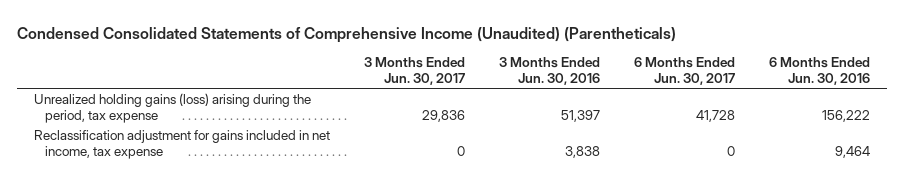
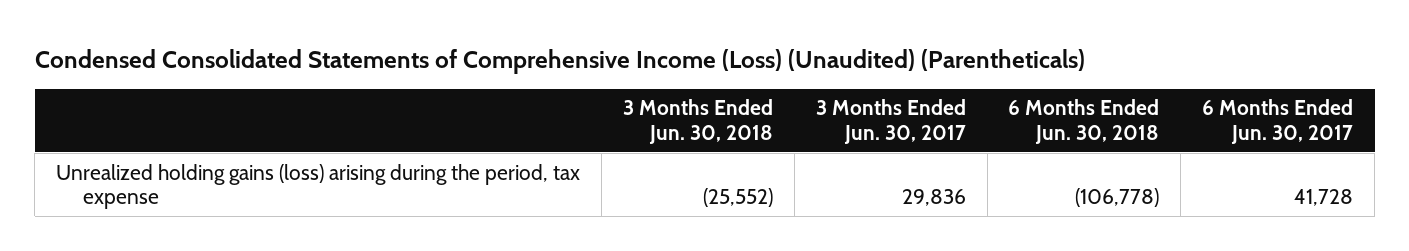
- Condensed Consolidated Statements of Comprehensive Income (Unaudited) (Parentheticals)
+ Condensed Consolidated Statements of Comprehensive Income (Loss) (Unaudited) (Parentheticals)
- | 3 Months Ended Jun. 30, 2017 | 3 Months Ended Jun. 30, 2016 | 6 Months Ended Jun. 30, 2017 | 6 Months Ended Jun. 30, 2016
+ | 3 Months Ended Jun. 30, 2018 | 3 Months Ended Jun. 30, 2017 | 6 Months Ended Jun. 30, 2018 | 6 Months Ended Jun. 30, 2017
- Reclassification adjustment for gains included in net income, tax expense | 0 | 3,838 | 0 | 9,464

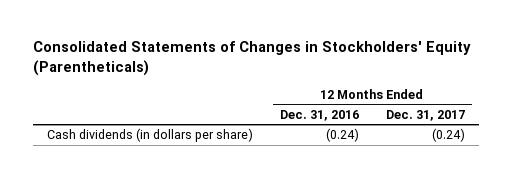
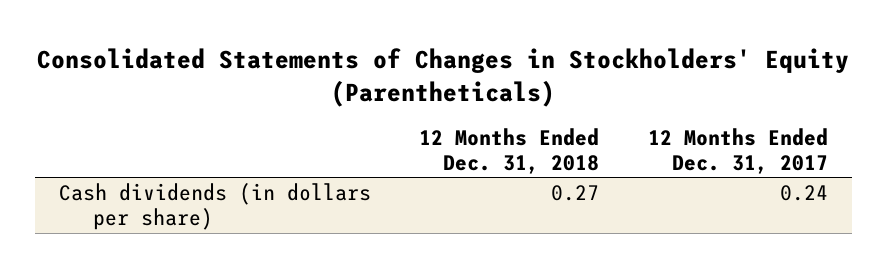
- | 12 Months Ended Dec. 31, 2016 | 12 Months Ended Dec. 31, 2017
+ | 12 Months Ended Dec. 31, 2018 | 12 Months Ended Dec. 31, 2017
- Cash dividends (in dollars per share) | (0.24) | (0.24)
+ Cash dividends (in dollars per share) | 0.27 | 0.24

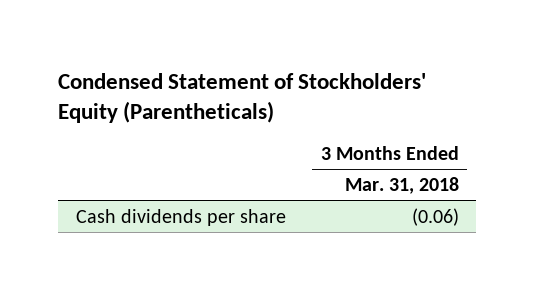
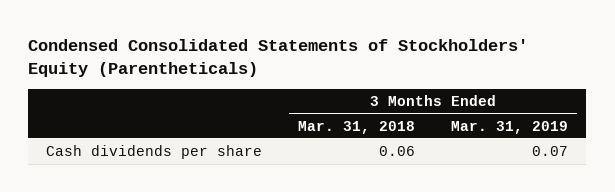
- Condensed Statement of Stockholders' Equity (Parentheticals)
+ Condensed Consolidated Statements of Stockholders' Equity (Parentheticals)
- | 3 Months Ended Mar. 31, 2018
+ | 3 Months Ended Mar. 31, 2018 | 3 Months Ended Mar. 31, 2019
- Cash dividends per share | (0.06)
+ Cash dividends per share | 0.06 | 0.07

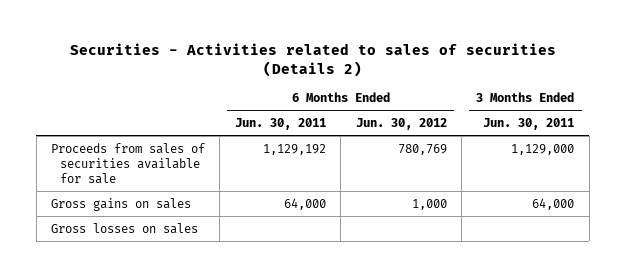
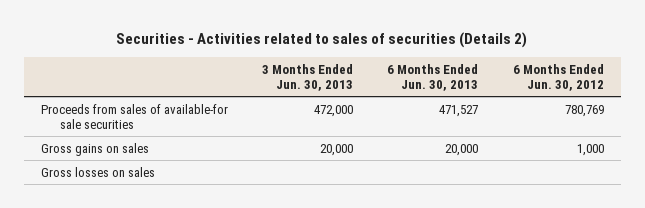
- | 6 Months Ended Jun. 30, 2011 | 6 Months Ended Jun. 30, 2012 | 3 Months Ended Jun. 30, 2011
+ | 3 Months Ended Jun. 30, 2013 | 6 Months Ended Jun. 30, 2013 | 6 Months Ended Jun. 30, 2012
- Proceeds from sales of securities available for sale | 1,129,192 | 780,769 | 1,129,000
+ Proceeds from sales of available-for sale securities | 472,000 | 471,527 | 780,769

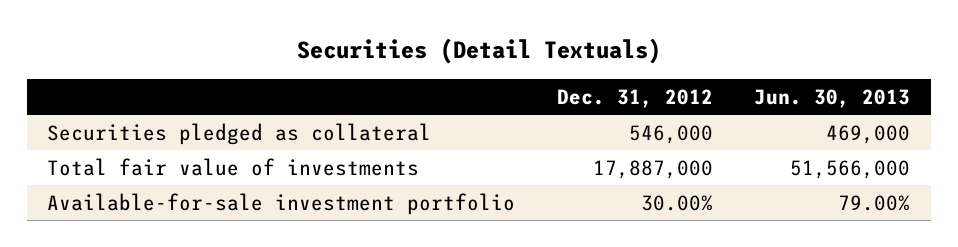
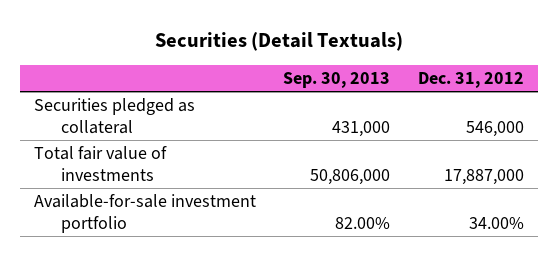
- | Dec. 31, 2012 | Jun. 30, 2013
+ | Sep. 30, 2013 | Dec. 31, 2012
- Available-for-sale investment portfolio | 30.00% | 79.00%
+ Available-for-sale investment portfolio | 82.00% | 34.00%

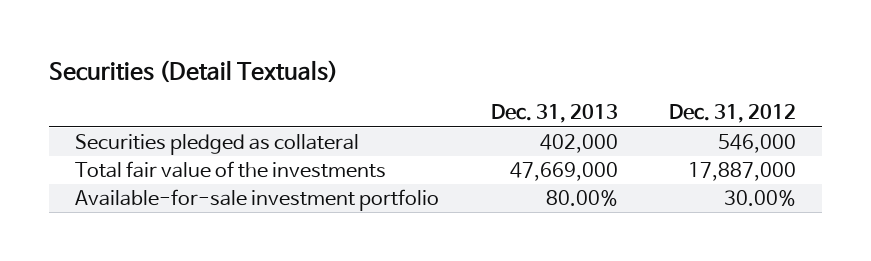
- | Sep. 30, 2013 | Dec. 31, 2012
+ | Dec. 31, 2013 | Dec. 31, 2012
- Total fair value of investments | 50,806,000 | 17,887,000
- Available-for-sale investment portfolio | 82.00% | 34.00%
+ Total fair value of the investments | 47,669,000 | 17,887,000
+ Available-for-sale investment portfolio | 80.00% | 30.00%

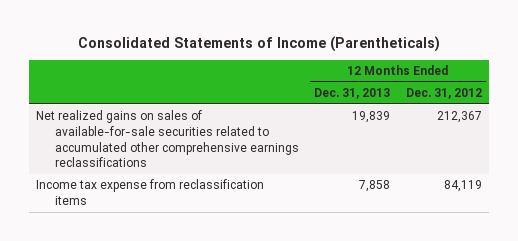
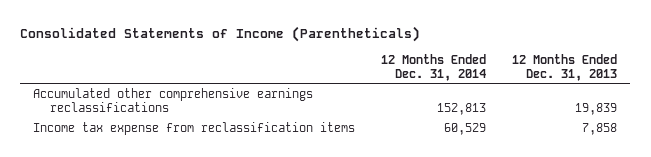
- | 12 Months Ended Dec. 31, 2013 | 12 Months Ended Dec. 31, 2012
+ | 12 Months Ended Dec. 31, 2014 | 12 Months Ended Dec. 31, 2013
- Net realized gains on sales of available-for-sale securities related to accumulated other comprehensive earnings reclassifications | 19,839 | 212,367
+ Accumulated other comprehensive earnings reclassifications | 152,813 | 19,839

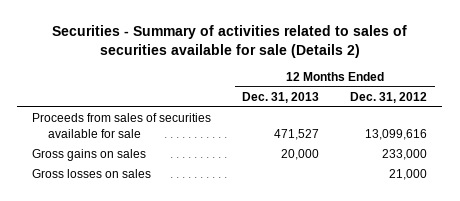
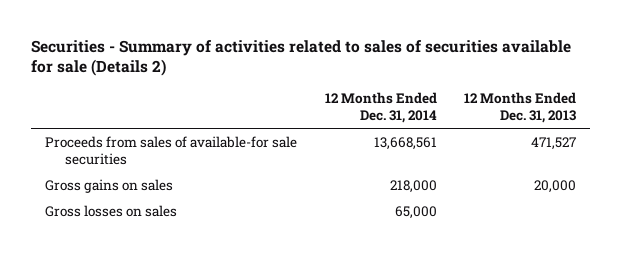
- | 12 Months Ended Dec. 31, 2013 | 12 Months Ended Dec. 31, 2012
+ | 12 Months Ended Dec. 31, 2014 | 12 Months Ended Dec. 31, 2013
- Proceeds from sales of securities available for sale | 471,527 | 13,099,616
+ Proceeds from sales of available-for sale securities | 13,668,561 | 471,527

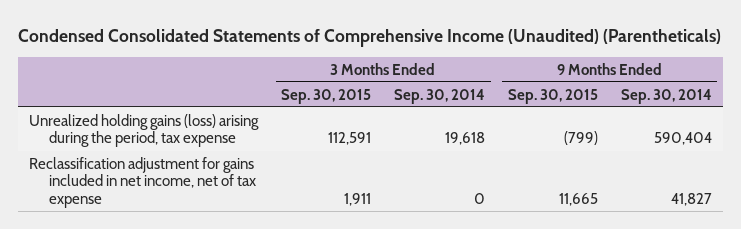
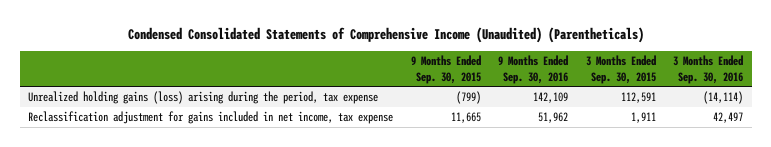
- | 3 Months Ended Sep. 30, 2015 | 3 Months Ended Sep. 30, 2014 | 9 Months Ended Sep. 30, 2015 | 9 Months Ended Sep. 30, 2014
+ | 9 Months Ended Sep. 30, 2015 | 9 Months Ended Sep. 30, 2016 | 3 Months Ended Sep. 30, 2015 | 3 Months Ended Sep. 30, 2016
- Reclassification adjustment for gains included in net income, net of tax expense | 1,911 | 0 | 11,665 | 41,827
+ Reclassification adjustment for gains included in net income, tax expense | 11,665 | 51,962 | 1,911 | 42,497

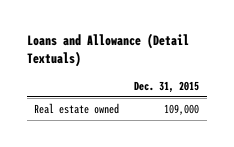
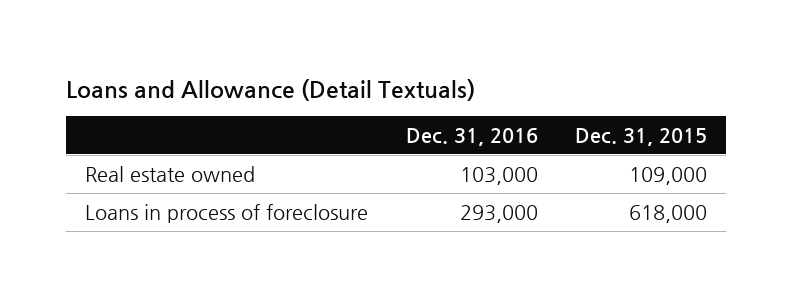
- | Dec. 31, 2015
+ | Dec. 31, 2016 | Dec. 31, 2015
+ Loans in process of foreclosure | 293,000 | 618,000

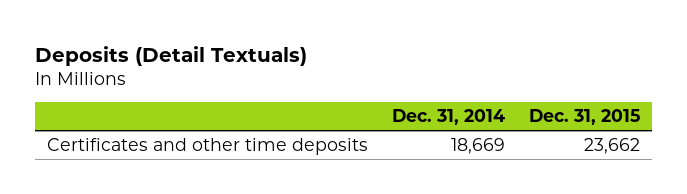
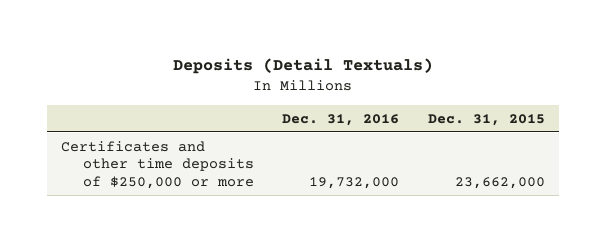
- | Dec. 31, 2014 | Dec. 31, 2015
+ | Dec. 31, 2016 | Dec. 31, 2015
- Certificates and other time deposits | 18,669 | 23,662
+ Certificates and other time deposits of $250,000 or more | 19,732,000 | 23,662,000

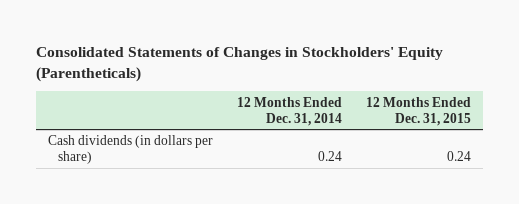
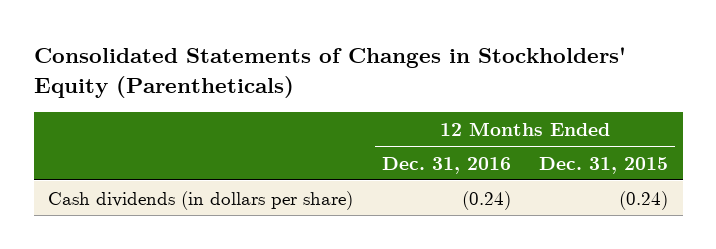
- | 12 Months Ended Dec. 31, 2014 | 12 Months Ended Dec. 31, 2015
+ | 12 Months Ended Dec. 31, 2016 | 12 Months Ended Dec. 31, 2015
- Cash dividends (in dollars per share) | 0.24 | 0.24
+ Cash dividends (in dollars per share) | (0.24) | (0.24)

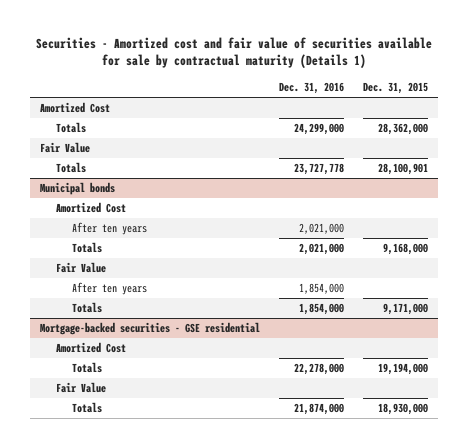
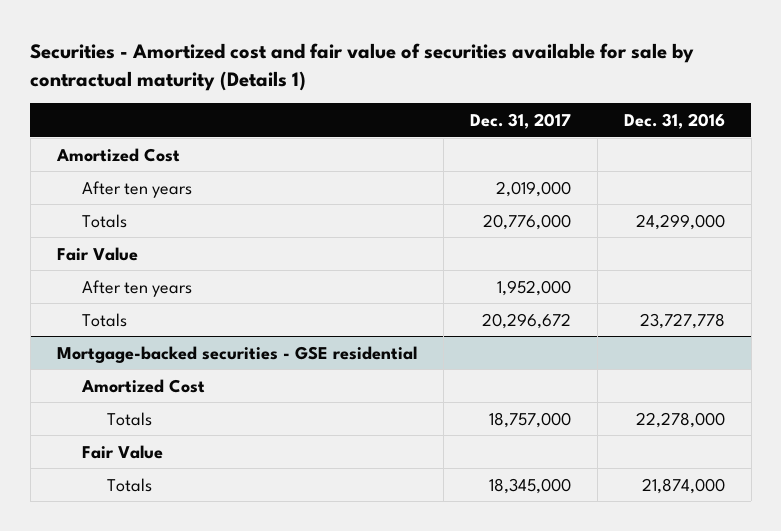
- | Dec. 31, 2016 | Dec. 31, 2015
+ | Dec. 31, 2017 | Dec. 31, 2016
+ After ten years | 2,019,000 |
+ After ten years | 1,952,000 |
- Municipal bonds
- Amortized Cost
- After ten years | 2,021,000 |
- Totals | 2,021,000 | 9,168,000
- Fair Value
- After ten years | 1,854,000 |
- Totals | 1,854,000 | 9,171,000

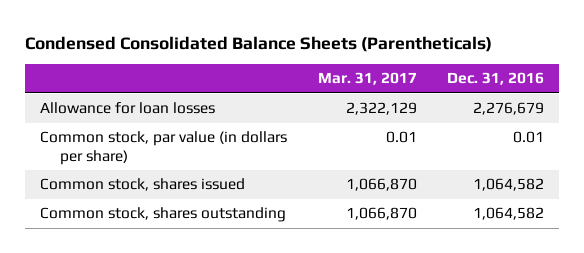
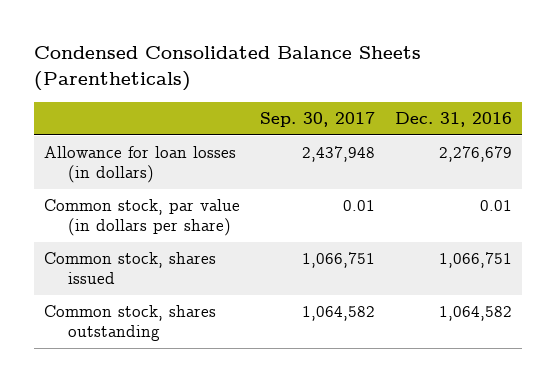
- | Mar. 31, 2017 | Dec. 31, 2016
+ | Sep. 30, 2017 | Dec. 31, 2016
- Allowance for loan losses | 2,322,129 | 2,276,679
+ Allowance for loan losses (in dollars) | 2,437,948 | 2,276,679
- Common stock, shares issued | 1,066,870 | 1,064,582
+ Common stock, shares issued | 1,066,751 | 1,066,751

